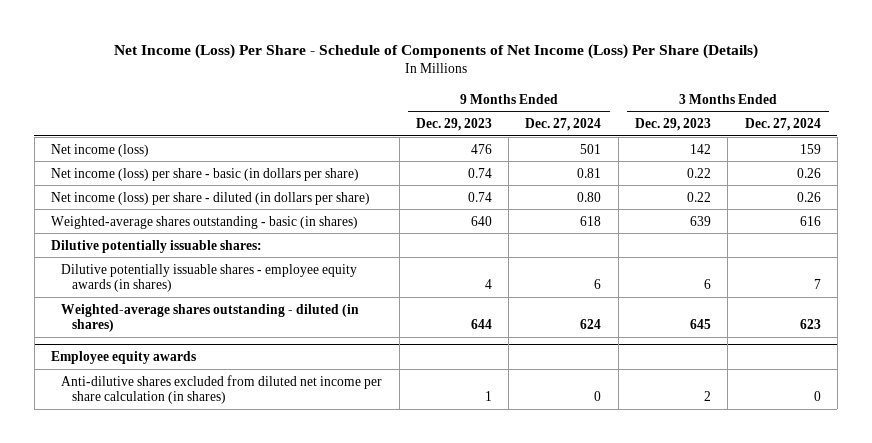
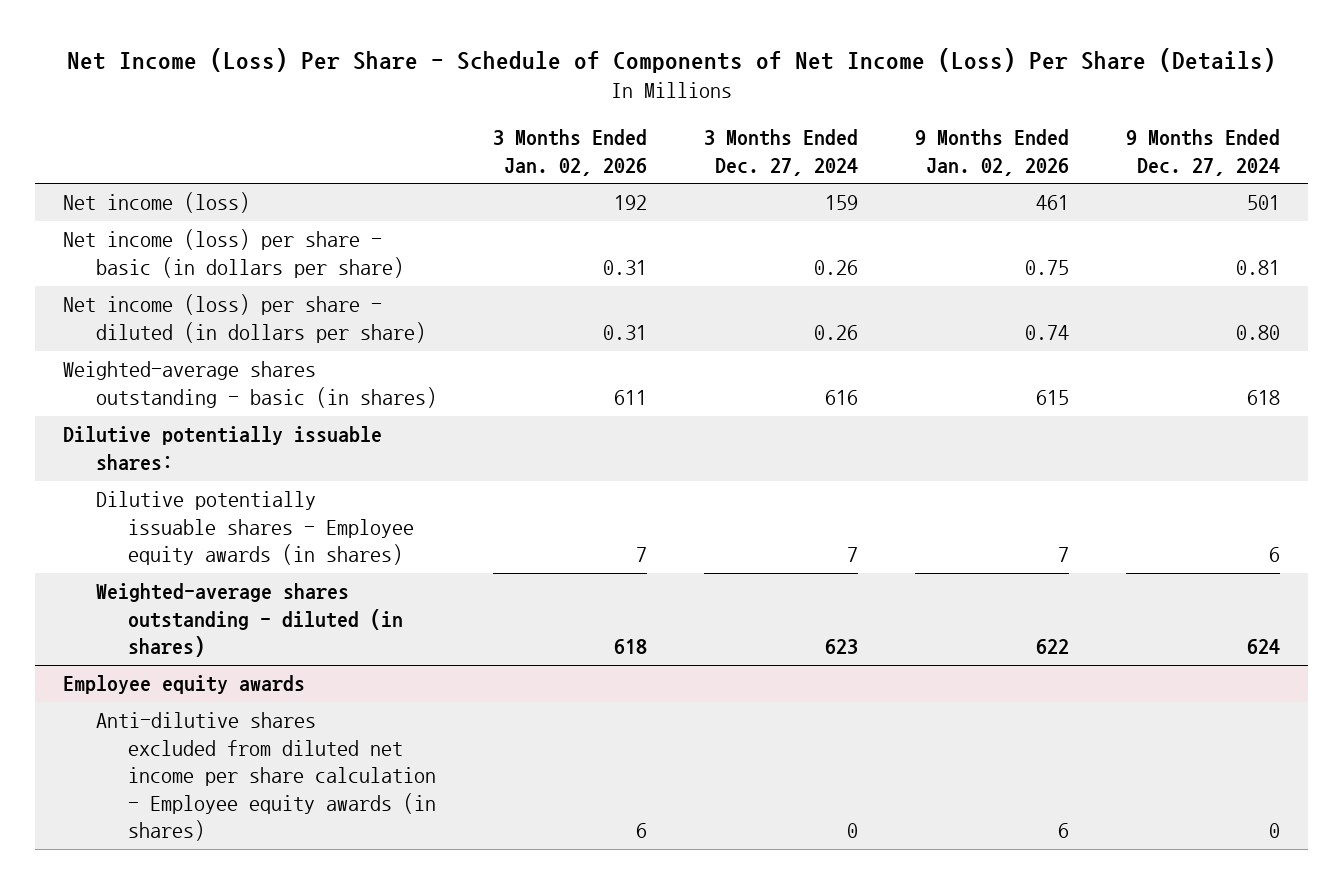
- | 9 Months Ended Dec. 29, 2023 | 9 Months Ended Dec. 27, 2024 | 3 Months Ended Dec. 29, 2023 | 3 Months Ended Dec. 27, 2024
+ | 3 Months Ended Jan. 02, 2026 | 3 Months Ended Dec. 27, 2024 | 9 Months Ended Jan. 02, 2026 | 9 Months Ended Dec. 27, 2024
- Dilutive potentially issuable shares - employee equity awards (in shares) | 4 | 6 | 6 | 7
+ Dilutive potentially issuable shares - Employee equity awards (in shares) | 7 | 7 | 7 | 6
@ Employee equity awards
- Anti-dilutive shares excluded from diluted net income per share calculation (in shares) | 1 | 0 | 2 | 0
+ Anti-dilutive shares excluded from diluted net income per share calculation - Employee equity awards (in shares) | 6 | 0 | 6 | 0

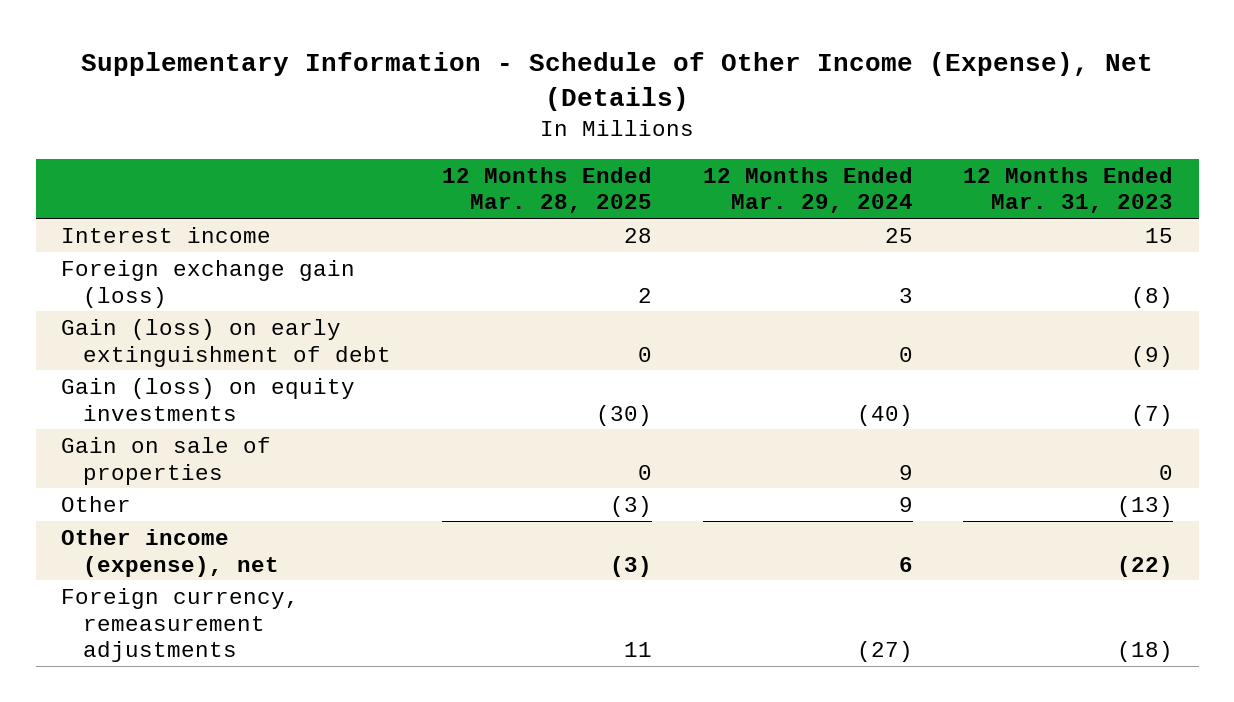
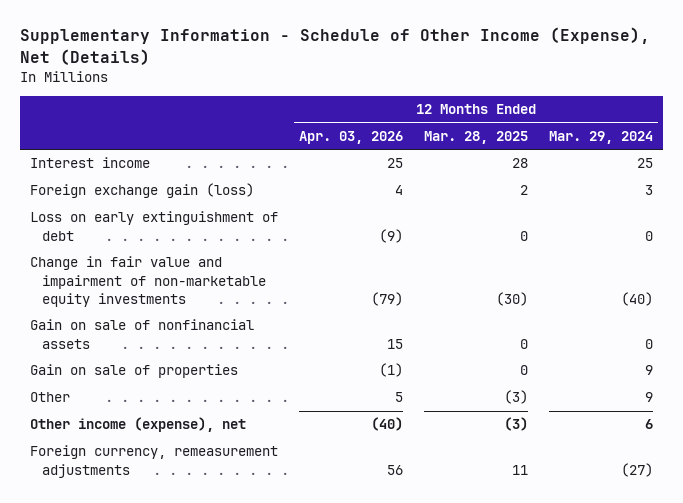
- | 12 Months Ended Mar. 28, 2025 | 12 Months Ended Mar. 29, 2024 | 12 Months Ended Mar. 31, 2023
+ | 12 Months Ended Apr. 03, 2026 | 12 Months Ended Mar. 28, 2025 | 12 Months Ended Mar. 29, 2024
- Gain (loss) on early extinguishment of debt | 0 | 0 | (9)
- Gain (loss) on equity investments | (30) | (40) | (7)
+ Loss on early extinguishment of debt | (9) | 0 | 0
+ Change in fair value and impairment of non-marketable equity investments | (79) | (30) | (40)
+ Gain on sale of nonfinancial assets | 15 | 0 | 0

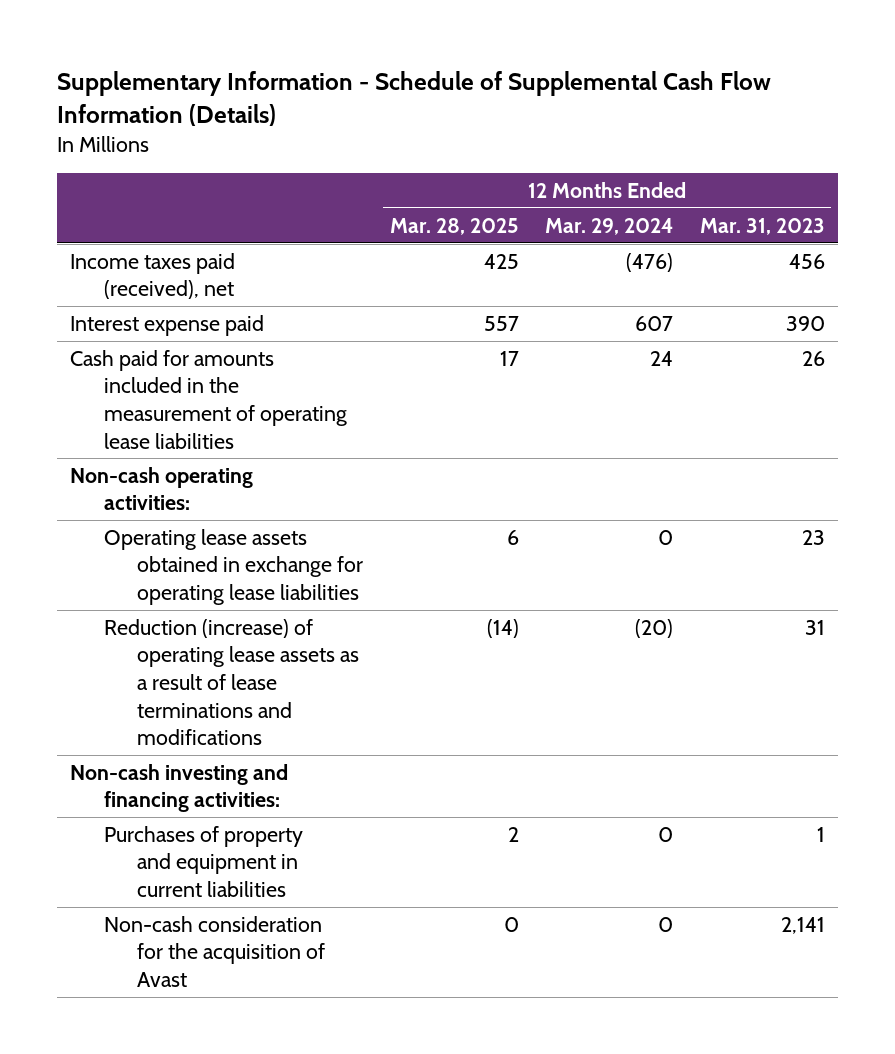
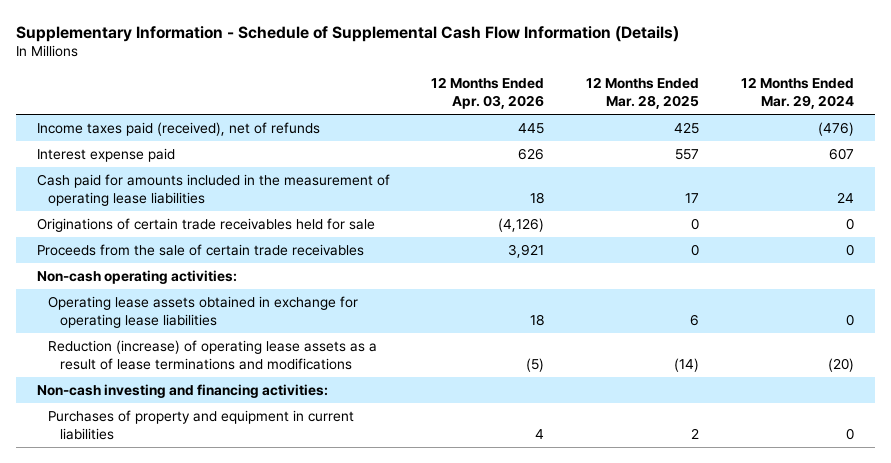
- | 12 Months Ended Mar. 28, 2025 | 12 Months Ended Mar. 29, 2024 | 12 Months Ended Mar. 31, 2023
+ | 12 Months Ended Apr. 03, 2026 | 12 Months Ended Mar. 28, 2025 | 12 Months Ended Mar. 29, 2024
- Income taxes paid (received), net | 425 | (476) | 456
+ Income taxes paid (received), net of refunds | 445 | 425 | (476)
+ Originations of certain trade receivables held for sale | (4,126) | 0 | 0
+ Proceeds from the sale of certain trade receivables | 3,921 | 0 | 0
- Non-cash consideration for the acquisition of Avast | 0 | 0 | 2,141

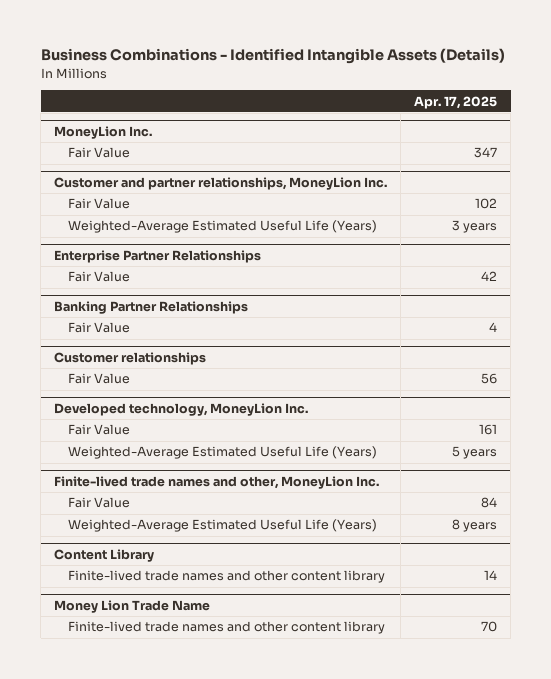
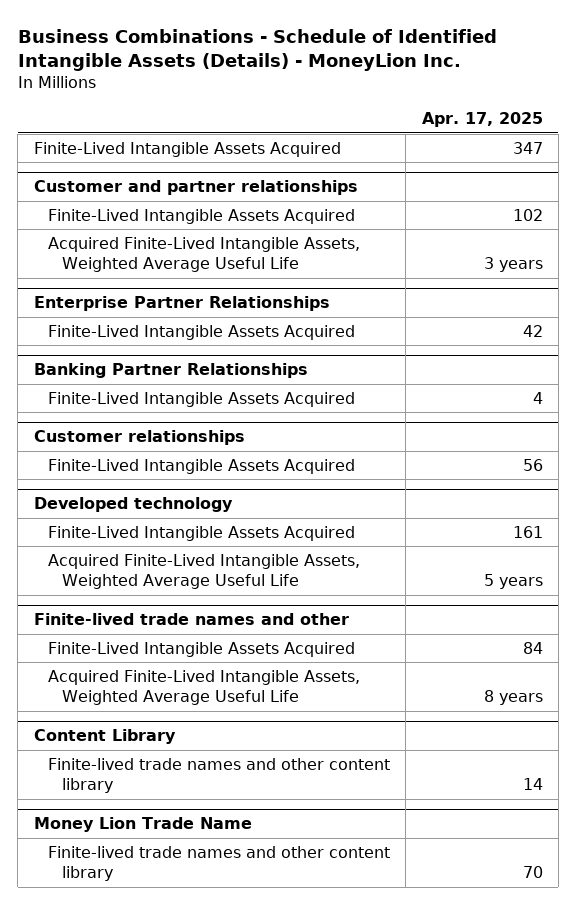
- Business Combinations - Identified Intangible Assets (Details)
+ Business Combinations - Schedule of Identified Intangible Assets (Details) - MoneyLion Inc.
- MoneyLion Inc.
- Fair Value | 347
- Customer and partner relationships, MoneyLion Inc.
- Fair Value | 102
- Weighted-Average Estimated Useful Life (Years) | 3 years
+ Finite-Lived Intangible Assets Acquired | 347
+ Customer and partner relationships
+ Finite-Lived Intangible Assets Acquired | 102
+ Acquired Finite-Lived Intangible Assets, Weighted Average Useful Life | 3 years
@ Enterprise Partner Relationships
- Fair Value | 42
+ Finite-Lived Intangible Assets Acquired | 42
@ Banking Partner Relationships
- Fair Value | 4
+ Finite-Lived Intangible Assets Acquired | 4
@ Customer relationships
- Fair Value | 56
- Developed technology, MoneyLion Inc.
- Fair Value | 161
- Weighted-Average Estimated Useful Life (Years) | 5 years
- Finite-lived trade names and other, MoneyLion Inc.
- Fair Value | 84
- Weighted-Average Estimated Useful Life (Years) | 8 years
@ Customer relationships
+ Finite-Lived Intangible Assets Acquired | 56
+ Developed technology
+ Finite-Lived Intangible Assets Acquired | 161
+ Acquired Finite-Lived Intangible Assets, Weighted Average Useful Life | 5 years
+ Finite-lived trade names and other
+ Finite-Lived Intangible Assets Acquired | 84
+ Acquired Finite-Lived Intangible Assets, Weighted Average Useful Life | 8 years

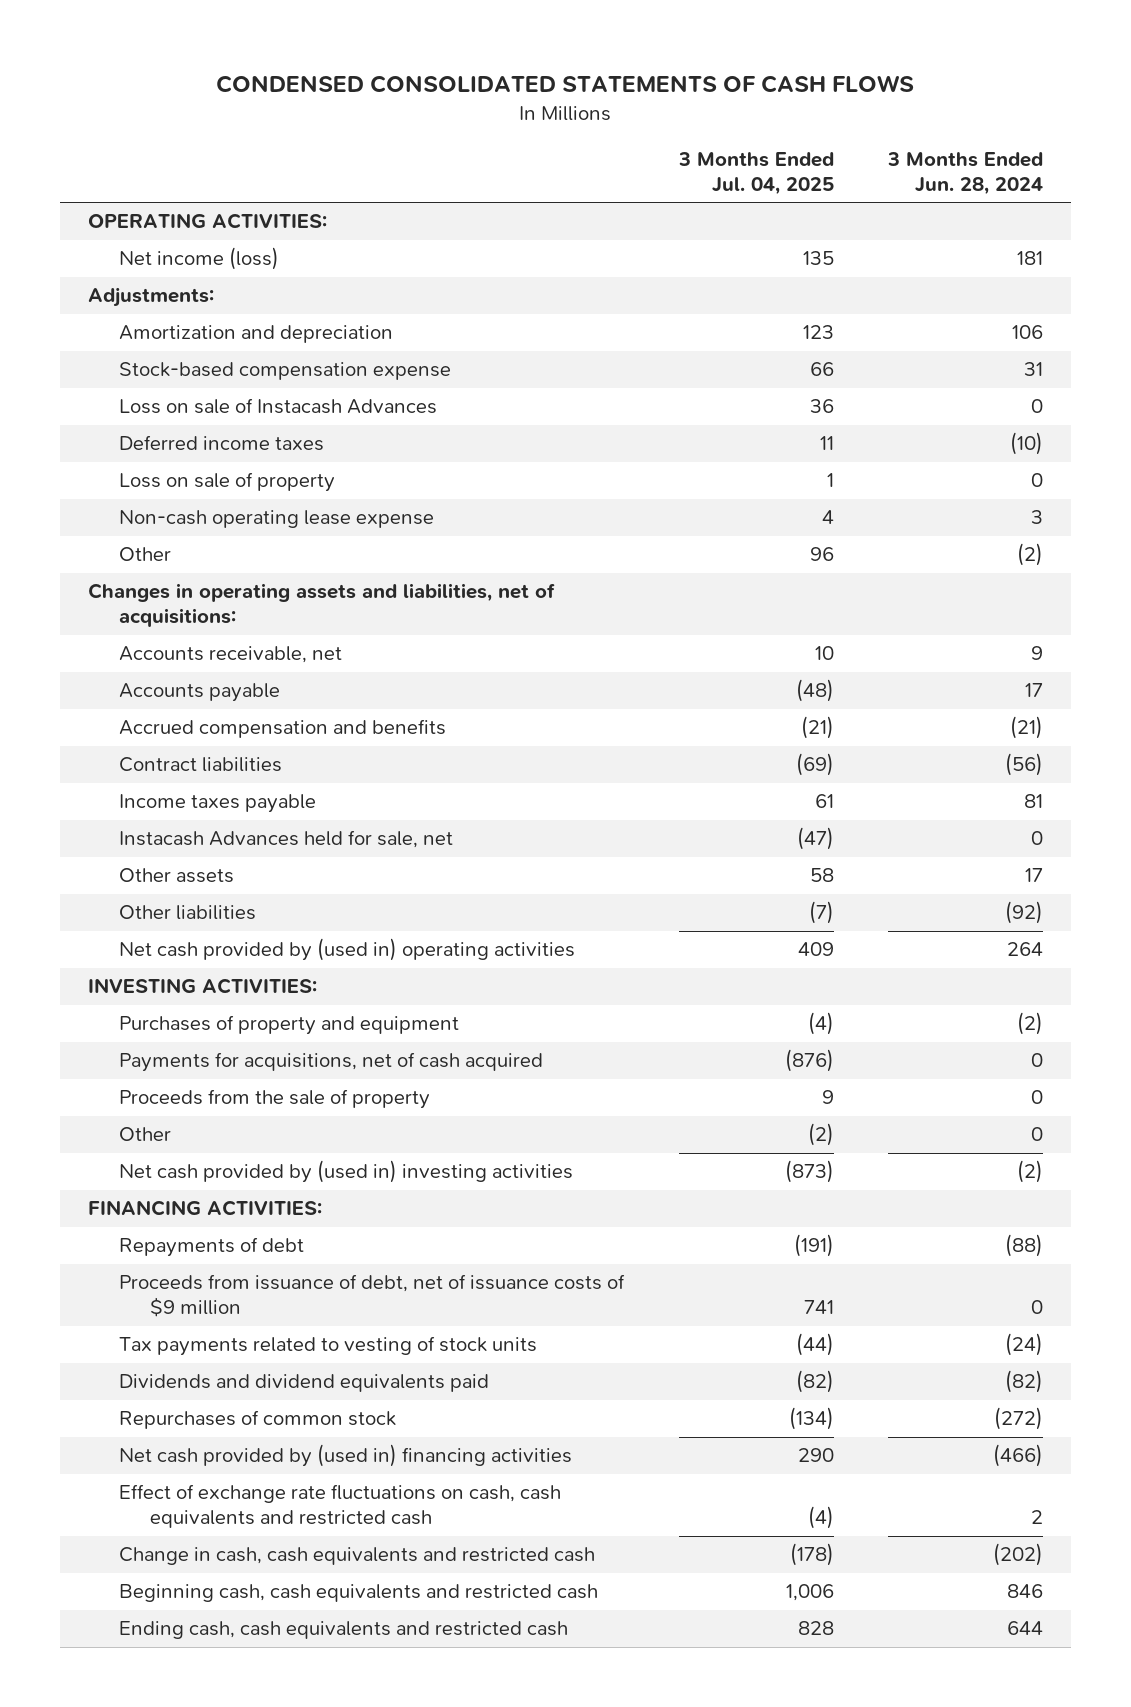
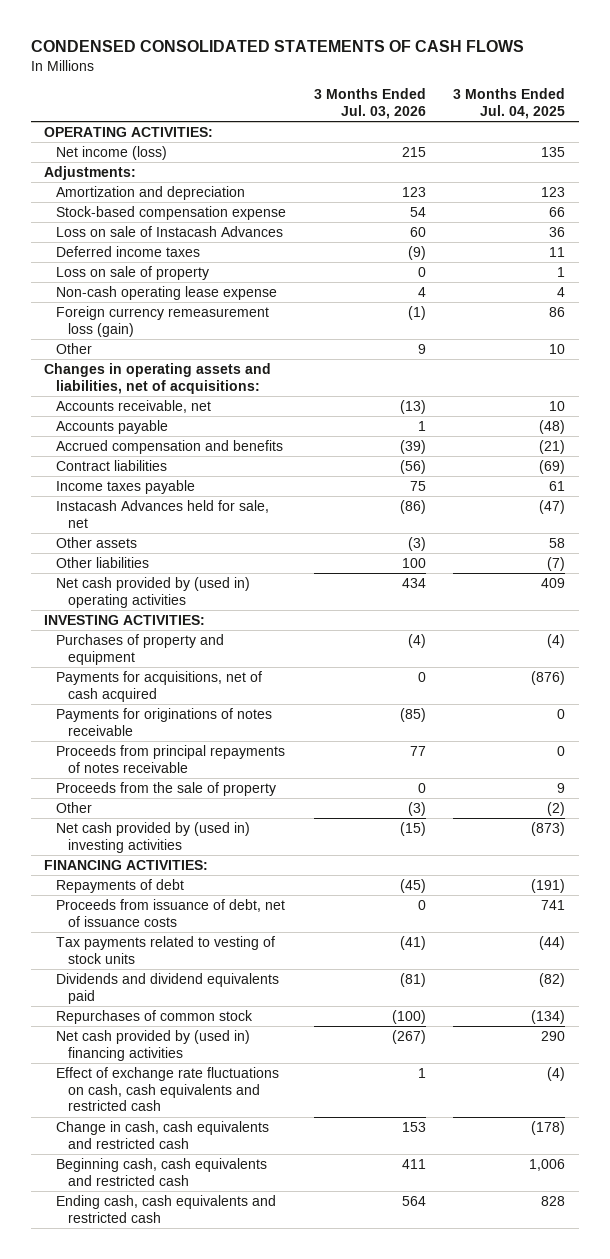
- | 3 Months Ended Jul. 04, 2025 | 3 Months Ended Jun. 28, 2024
+ | 3 Months Ended Jul. 03, 2026 | 3 Months Ended Jul. 04, 2025
- Other | 96 | (2)
+ Foreign currency remeasurement loss (gain) | (1) | 86
+ Other | 9 | 10
+ Payments for originations of notes receivable | (85) | 0
+ Proceeds from principal repayments of notes receivable | 77 | 0
- Proceeds from issuance of debt, net of issuance costs of $9 million | 741 | 0
+ Proceeds from issuance of debt, net of issuance costs | 0 | 741

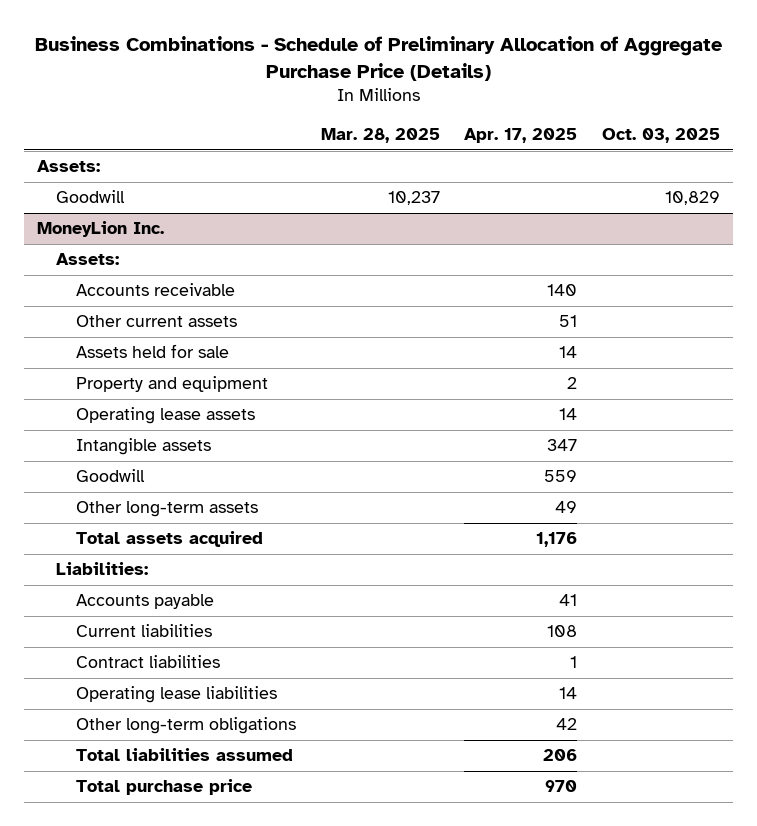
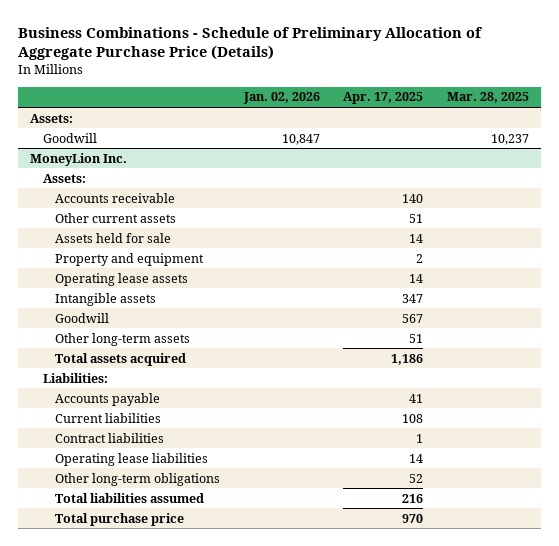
- | Mar. 28, 2025 | Apr. 17, 2025 | Oct. 03, 2025
+ | Jan. 02, 2026 | Apr. 17, 2025 | Mar. 28, 2025
@ MoneyLion Inc.
- Goodwill | | 559 |
- Other long-term assets | | 49 |
- Total assets acquired | | 1,176 |
+ Goodwill | | 567 |
+ Other long-term assets | | 51 |
+ Total assets acquired | | 1,186 |
- Other long-term obligations | | 42 |
- Total liabilities assumed | | 206 |
+ Other long-term obligations | | 52 |
+ Total liabilities assumed | | 216 |

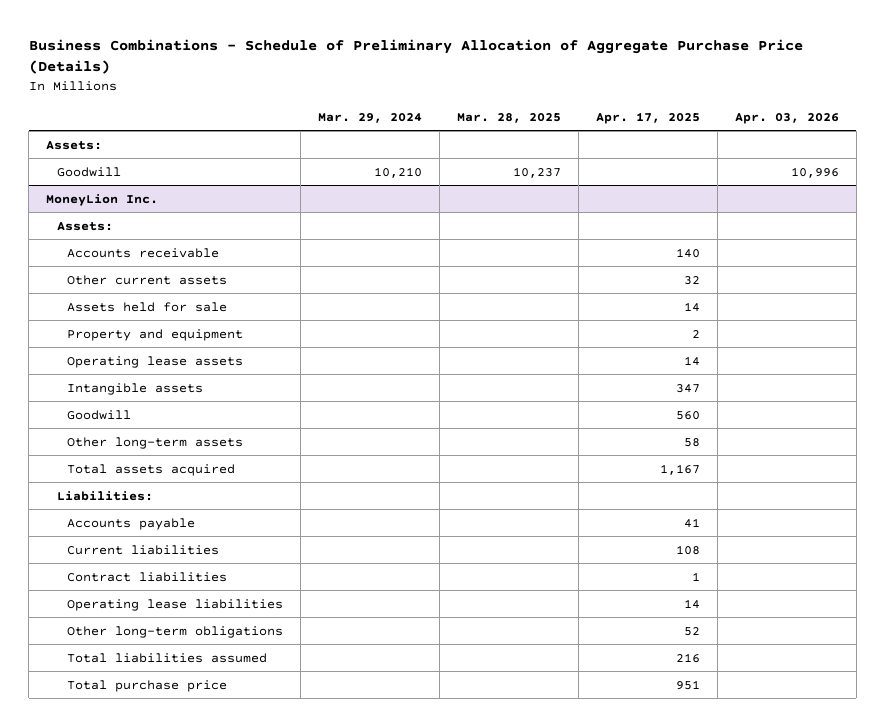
- | Jan. 02, 2026 | Apr. 17, 2025 | Mar. 28, 2025
+ | Mar. 29, 2024 | Mar. 28, 2025 | Apr. 17, 2025 | Apr. 03, 2026
@ MoneyLion Inc.
- Other current assets | | 51 |
+ Other current assets | | | 32 |
- Goodwill | | 567 |
- Other long-term assets | | 51 |
- Total assets acquired | | 1,186 |
+ Goodwill | | | 560 |
+ Other long-term assets | | | 58 |
+ Total assets acquired | | | 1,167 |
- Total purchase price | | 970 |
+ Total purchase price | | | 951 |

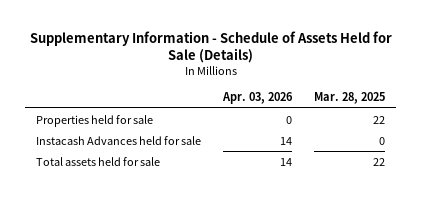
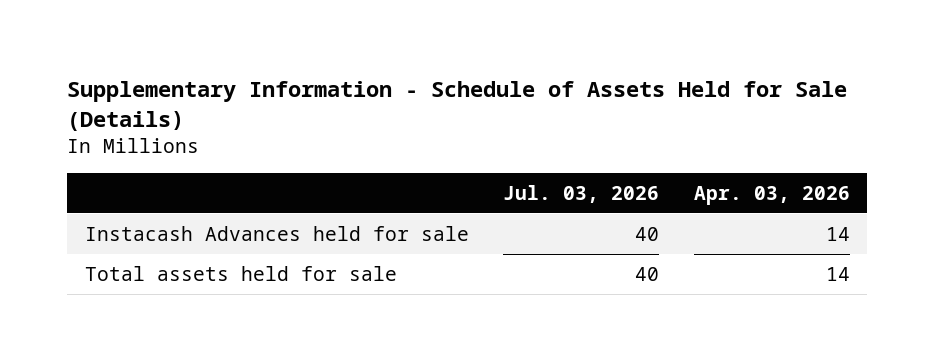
- | Apr. 03, 2026 | Mar. 28, 2025
+ | Jul. 03, 2026 | Apr. 03, 2026
- Properties held for sale | 0 | 22

